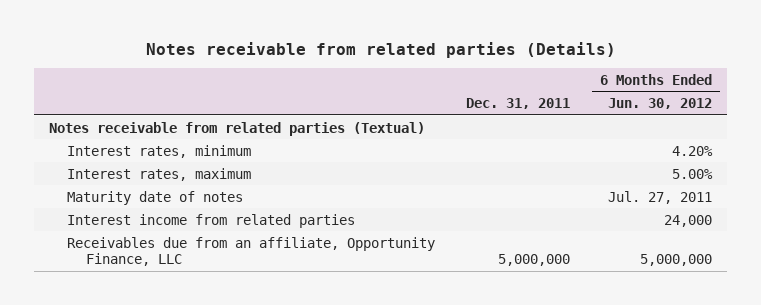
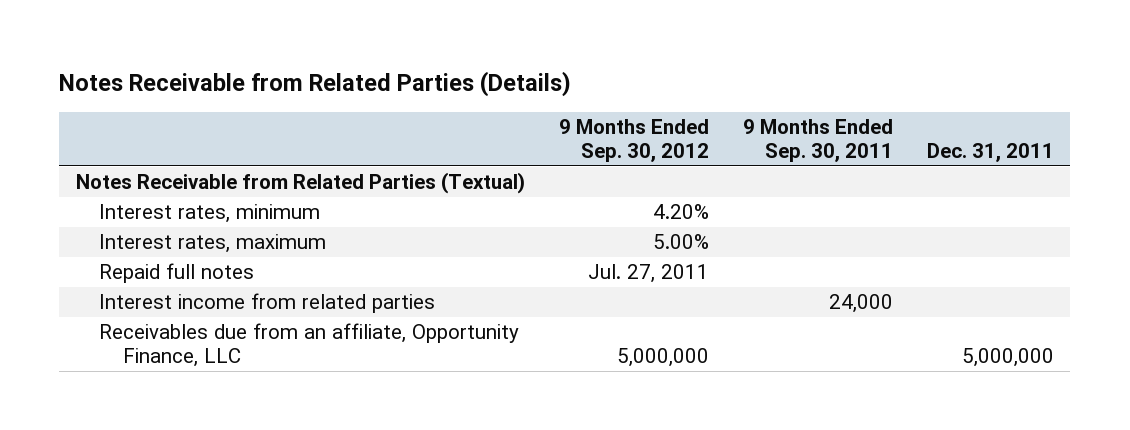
- Notes receivable from related parties (Details)
+ Notes Receivable from Related Parties (Details)
- | Dec. 31, 2011 | 6 Months Ended Jun. 30, 2012
+ | 9 Months Ended Sep. 30, 2012 | 9 Months Ended Sep. 30, 2011 | Dec. 31, 2011
- Notes receivable from related parties (Textual)
+ Notes Receivable from Related Parties (Textual)
- Maturity date of notes | | Jul. 27, 2011
+ Repaid full notes | Jul. 27, 2011 | |

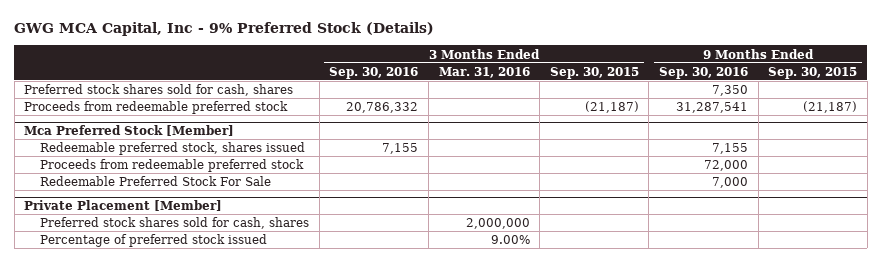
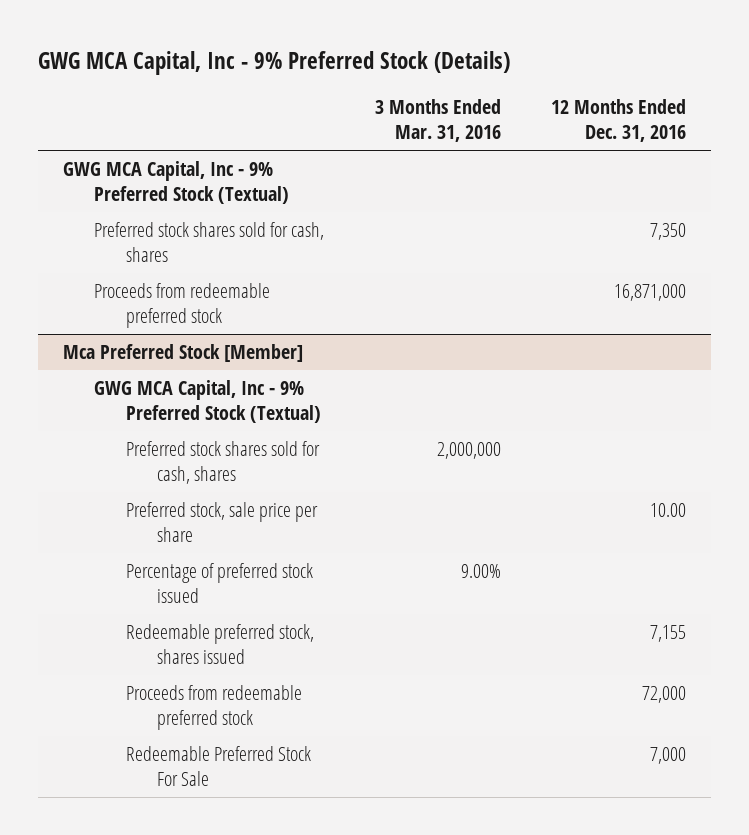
- | 3 Months Ended Sep. 30, 2016 | 3 Months Ended Mar. 31, 2016 | 3 Months Ended Sep. 30, 2015 | 9 Months Ended Sep. 30, 2016 | 9 Months Ended Sep. 30, 2015
+ | 3 Months Ended Mar. 31, 2016 | 12 Months Ended Dec. 31, 2016
+ GWG MCA Capital, Inc - 9% Preferred Stock (Textual)
@ Mca Preferred Stock [Member]
+ GWG MCA Capital, Inc - 9% Preferred Stock (Textual)
+ Preferred stock shares sold for cash, shares | 2,000,000 |
+ Preferred stock, sale price per share | | 10.00
+ Percentage of preferred stock issued | 9.00% |
- Private Placement [Member]
- Preferred stock shares sold for cash, shares | | 2,000,000 | | |
- Percentage of preferred stock issued | | 9.00% | | |

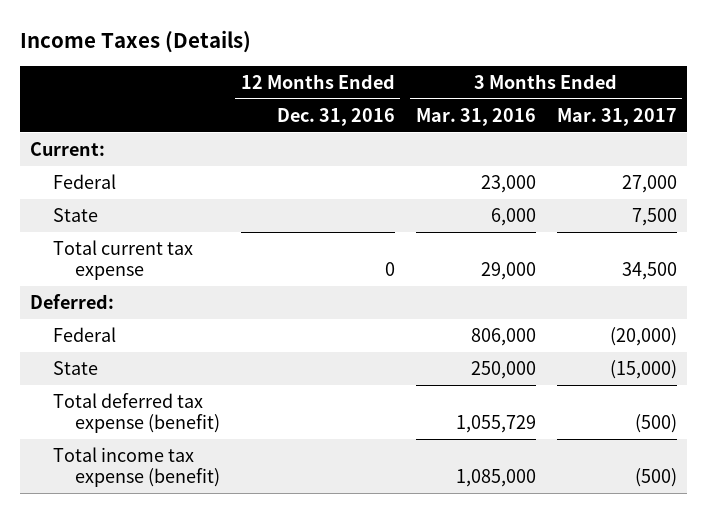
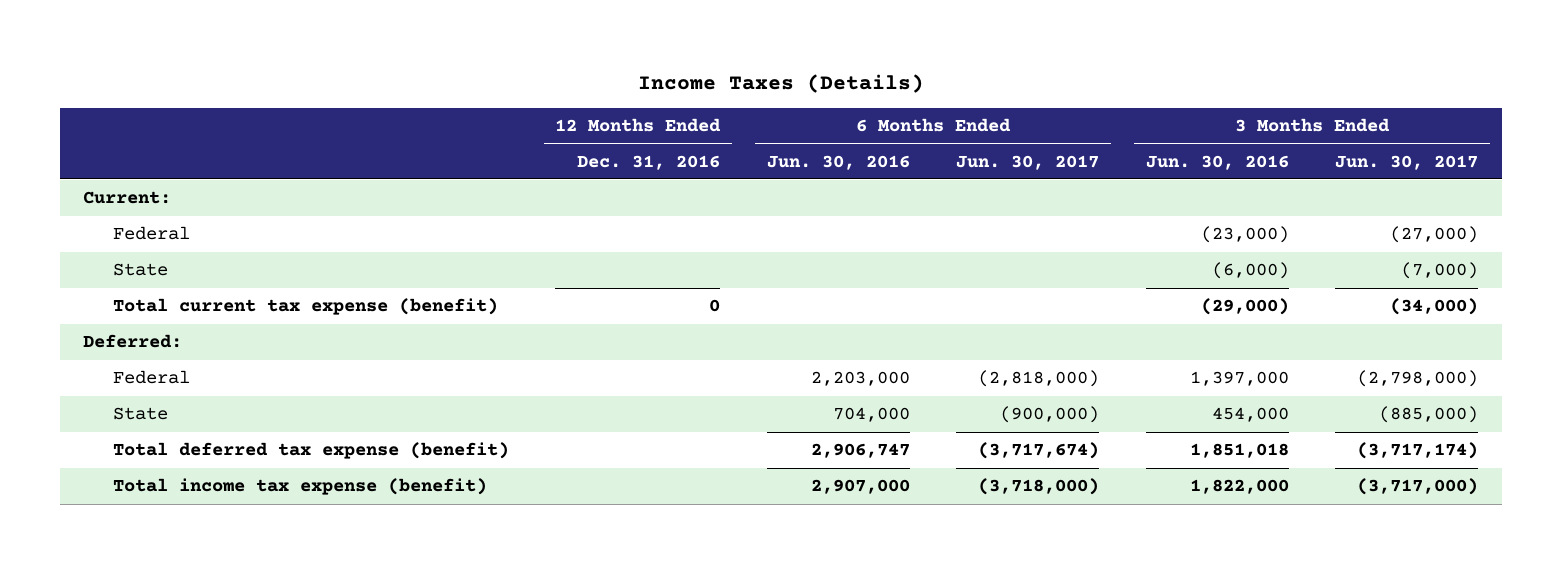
- | 12 Months Ended Dec. 31, 2016 | 3 Months Ended Mar. 31, 2016 | 3 Months Ended Mar. 31, 2017
+ | 12 Months Ended Dec. 31, 2016 | 6 Months Ended Jun. 30, 2016 | 6 Months Ended Jun. 30, 2017 | 3 Months Ended Jun. 30, 2016 | 3 Months Ended Jun. 30, 2017
- Total current tax expense | 0 | 29,000 | 34,500
+ Total current tax expense (benefit) | 0 | | | (29,000) | (34,000)

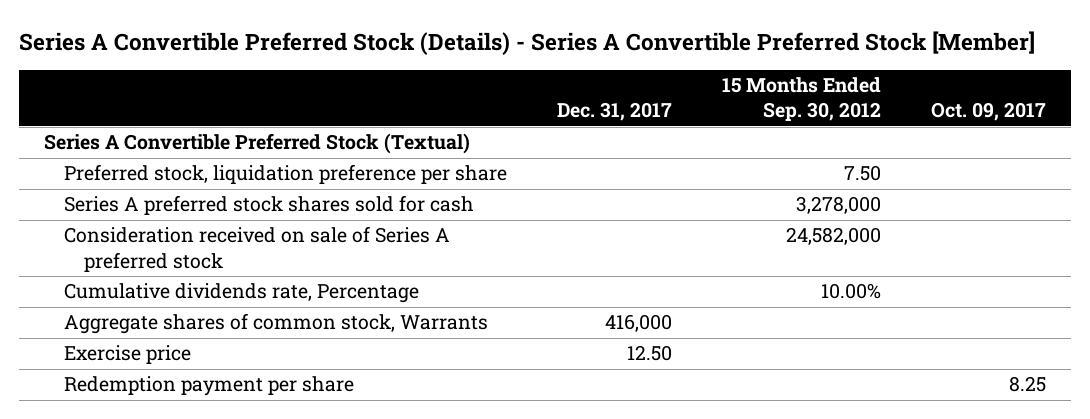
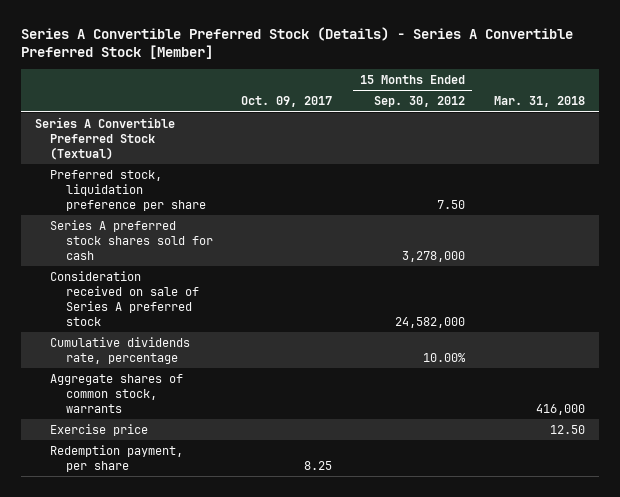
- | Dec. 31, 2017 | 15 Months Ended Sep. 30, 2012 | Oct. 09, 2017
+ | Oct. 09, 2017 | 15 Months Ended Sep. 30, 2012 | Mar. 31, 2018
- Cumulative dividends rate, Percentage | | 10.00% |
- Aggregate shares of common stock, Warrants | 416,000 | |
+ Cumulative dividends rate, percentage | | 10.00% |
+ Aggregate shares of common stock, warrants | | | 416,000
- Redemption payment per share | | | 8.25
+ Redemption payment, per share | 8.25 | |

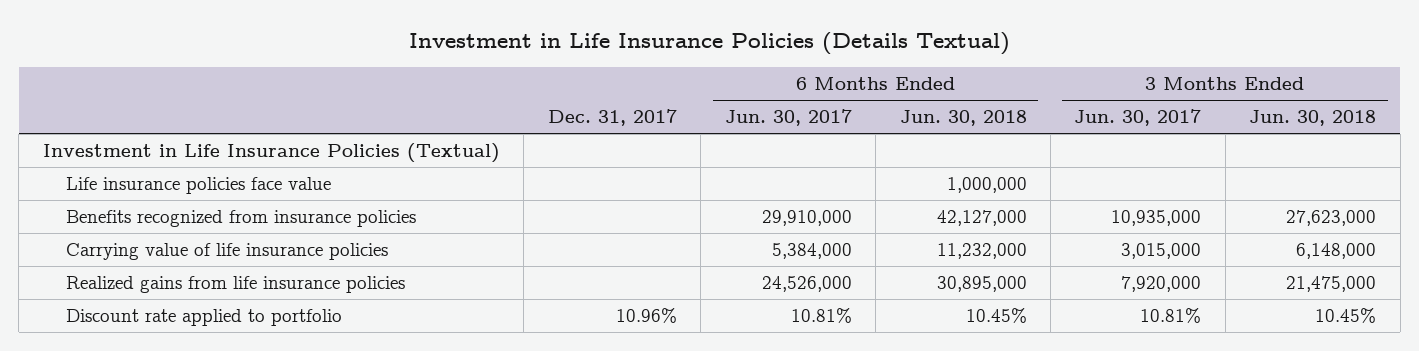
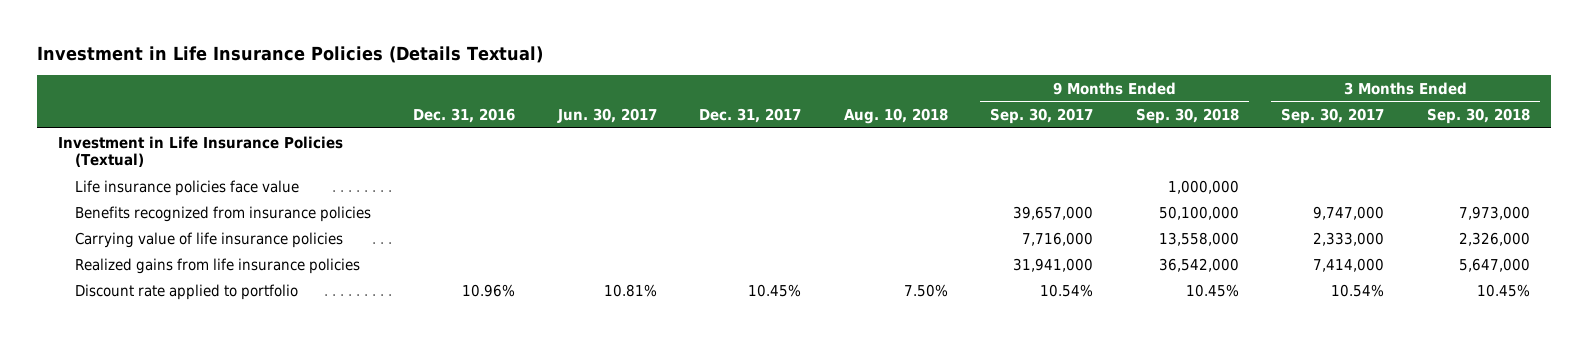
- | Dec. 31, 2017 | 6 Months Ended Jun. 30, 2017 | 6 Months Ended Jun. 30, 2018 | 3 Months Ended Jun. 30, 2017 | 3 Months Ended Jun. 30, 2018
+ | Dec. 31, 2016 | Jun. 30, 2017 | Dec. 31, 2017 | Aug. 10, 2018 | 9 Months Ended Sep. 30, 2017 | 9 Months Ended Sep. 30, 2018 | 3 Months Ended Sep. 30, 2017 | 3 Months Ended Sep. 30, 2018
- Discount rate applied to portfolio | 10.96% | 10.81% | 10.45% | 10.81% | 10.45%
+ Discount rate applied to portfolio | 10.96% | 10.81% | 10.45% | 7.50% | 10.54% | 10.45% | 10.54% | 10.45%

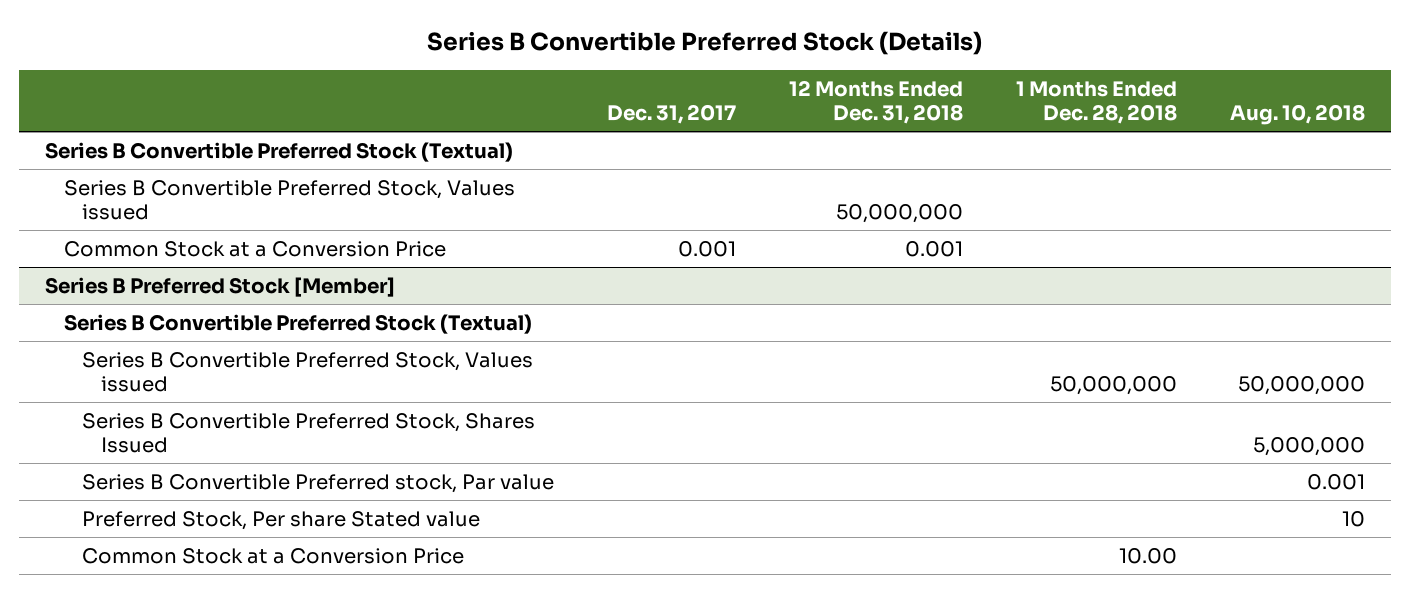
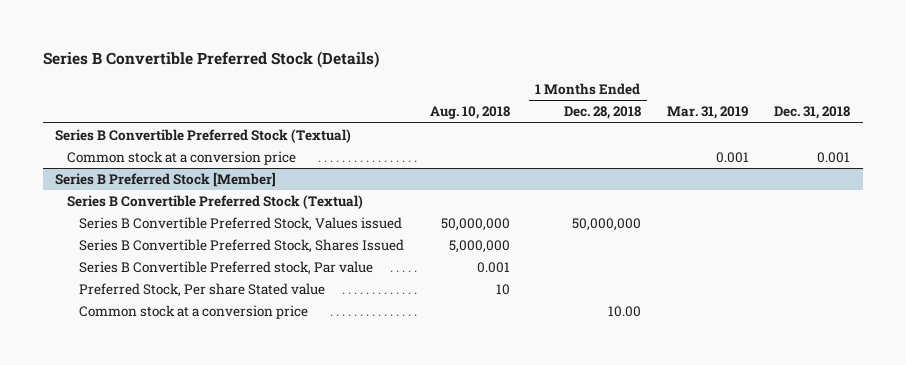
- | Dec. 31, 2017 | 12 Months Ended Dec. 31, 2018 | 1 Months Ended Dec. 28, 2018 | Aug. 10, 2018
+ | Aug. 10, 2018 | 1 Months Ended Dec. 28, 2018 | Mar. 31, 2019 | Dec. 31, 2018
- Series B Convertible Preferred Stock, Values issued | | 50,000,000 | |
- Common Stock at a Conversion Price | 0.001 | 0.001 | |
+ Common stock at a conversion price | | | 0.001 | 0.001
@ Series B Preferred Stock [Member]
- Common Stock at a Conversion Price | | | 10.00 |
+ Common stock at a conversion price | | 10.00 | |

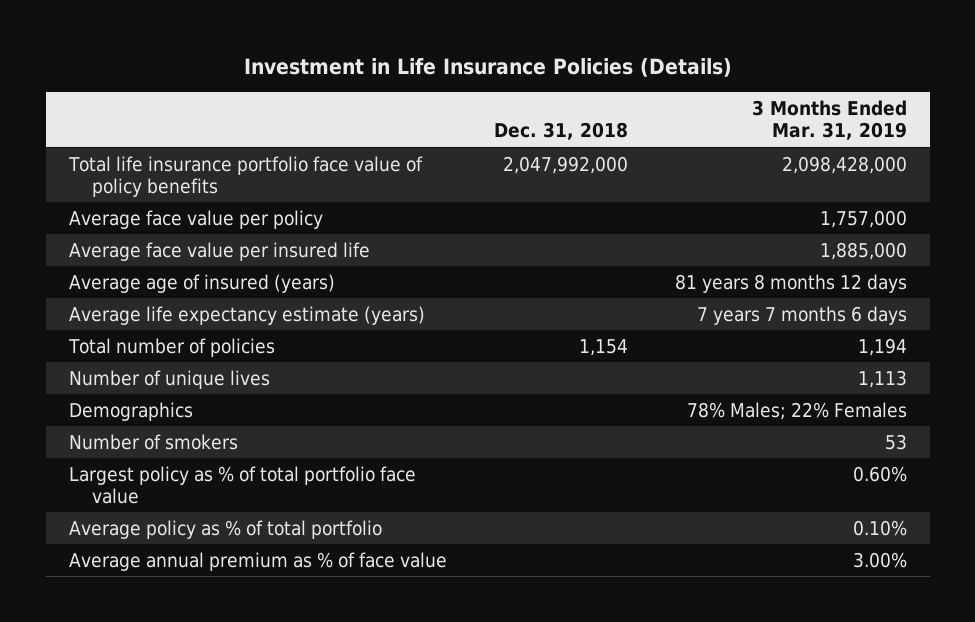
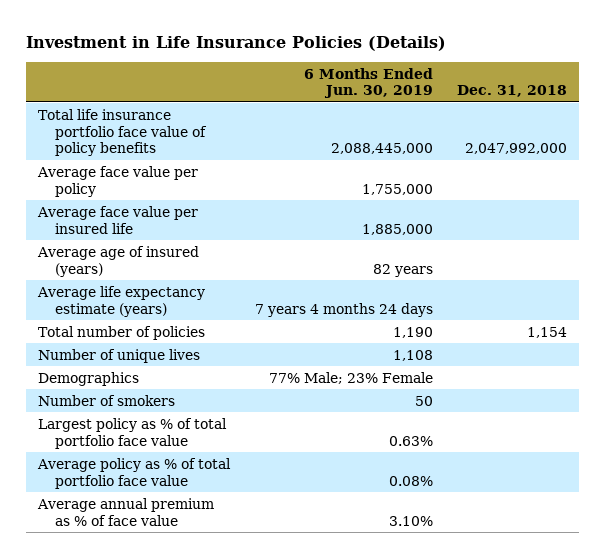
- | Dec. 31, 2018 | 3 Months Ended Mar. 31, 2019
+ | 6 Months Ended Jun. 30, 2019 | Dec. 31, 2018
- Average policy as % of total portfolio | | 0.10%
+ Average policy as % of total portfolio face value | 0.08% |

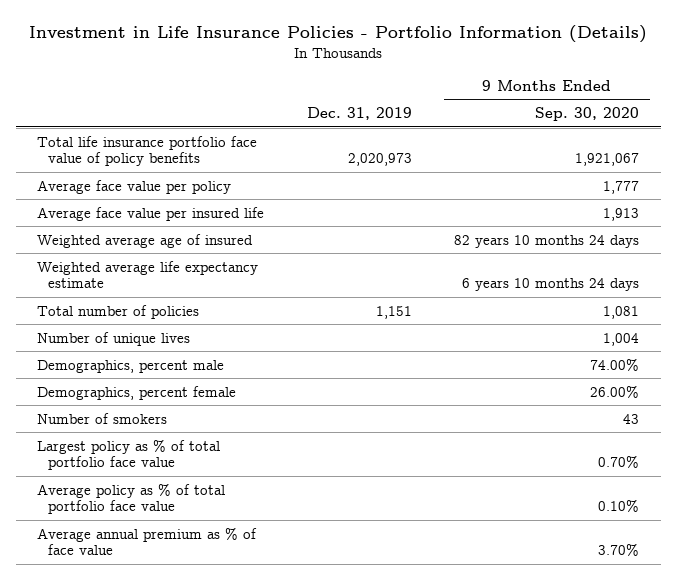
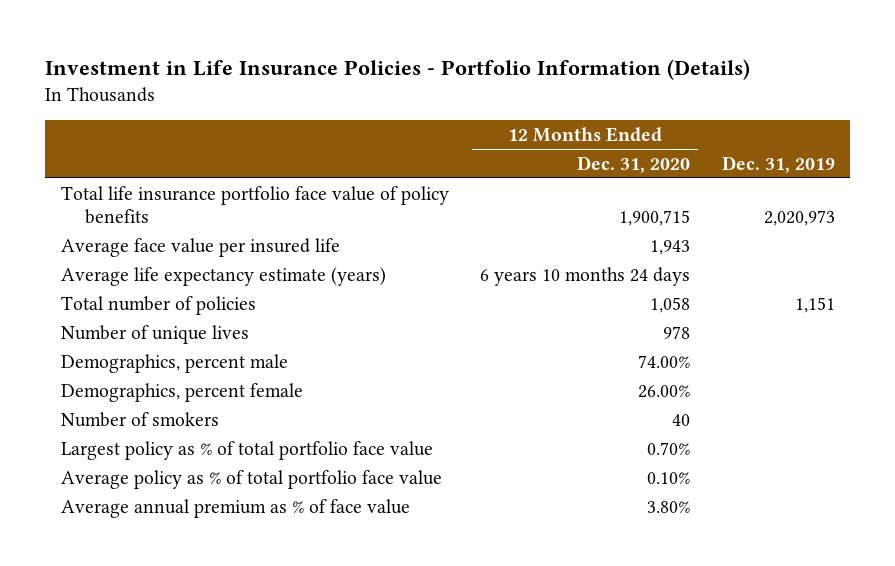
- | Dec. 31, 2019 | 9 Months Ended Sep. 30, 2020
+ | 12 Months Ended Dec. 31, 2020 | Dec. 31, 2019
- Average face value per policy | | 1,777
- Weighted average age of insured | | 82 years 10 months 24 days
- Weighted average life expectancy estimate | | 6 years 10 months 24 days
+ Average life expectancy estimate (years) | 6 years 10 months 24 days |

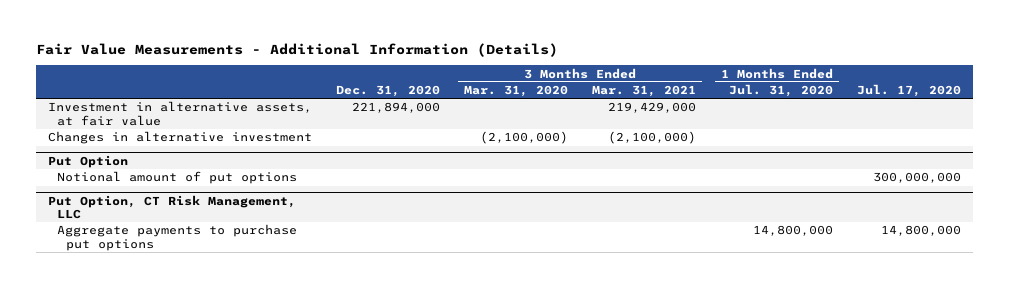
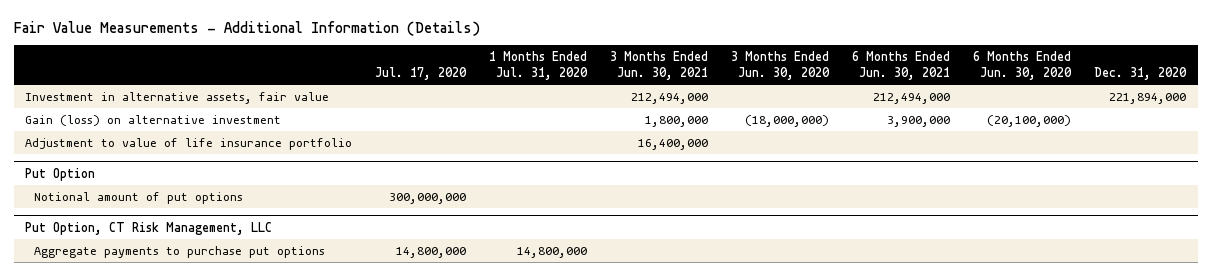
- | Dec. 31, 2020 | 3 Months Ended Mar. 31, 2020 | 3 Months Ended Mar. 31, 2021 | 1 Months Ended Jul. 31, 2020 | Jul. 17, 2020
+ | Jul. 17, 2020 | 1 Months Ended Jul. 31, 2020 | 3 Months Ended Jun. 30, 2021 | 3 Months Ended Jun. 30, 2020 | 6 Months Ended Jun. 30, 2021 | 6 Months Ended Jun. 30, 2020 | Dec. 31, 2020
- Investment in alternative assets, at fair value | 221,894,000 | | 219,429,000 | |
- Changes in alternative investment | | (2,100,000) | (2,100,000) | |
+ Investment in alternative assets, fair value | | | 212,494,000 | | 212,494,000 | | 221,894,000
+ Gain (loss) on alternative investment | | | 1,800,000 | (18,000,000) | 3,900,000 | (20,100,000) |
+ Adjustment to value of life insurance portfolio | | | 16,400,000 | | | |

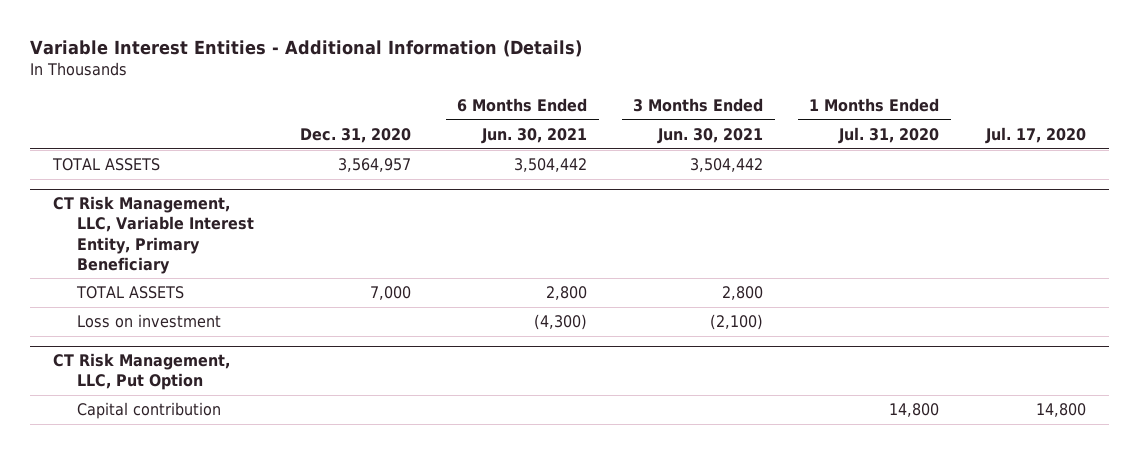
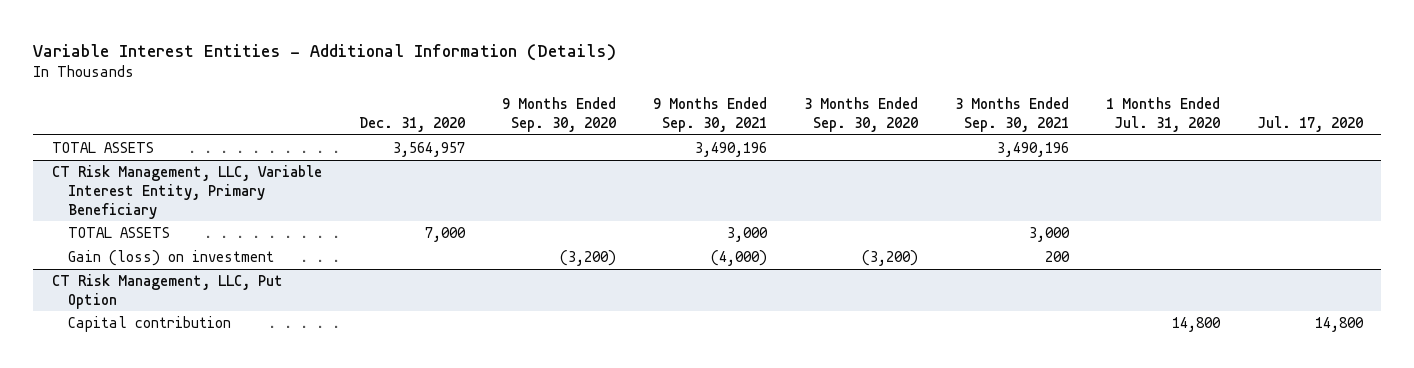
- | Dec. 31, 2020 | 6 Months Ended Jun. 30, 2021 | 3 Months Ended Jun. 30, 2021 | 1 Months Ended Jul. 31, 2020 | Jul. 17, 2020
+ | Dec. 31, 2020 | 9 Months Ended Sep. 30, 2020 | 9 Months Ended Sep. 30, 2021 | 3 Months Ended Sep. 30, 2020 | 3 Months Ended Sep. 30, 2021 | 1 Months Ended Jul. 31, 2020 | Jul. 17, 2020
@ CT Risk Management, LLC, Variable Interest Entity, Primary Beneficiary
- Loss on investment | | (4,300) | (2,100) | |
+ Gain (loss) on investment | | (3,200) | (4,000) | (3,200) | 200 | |

